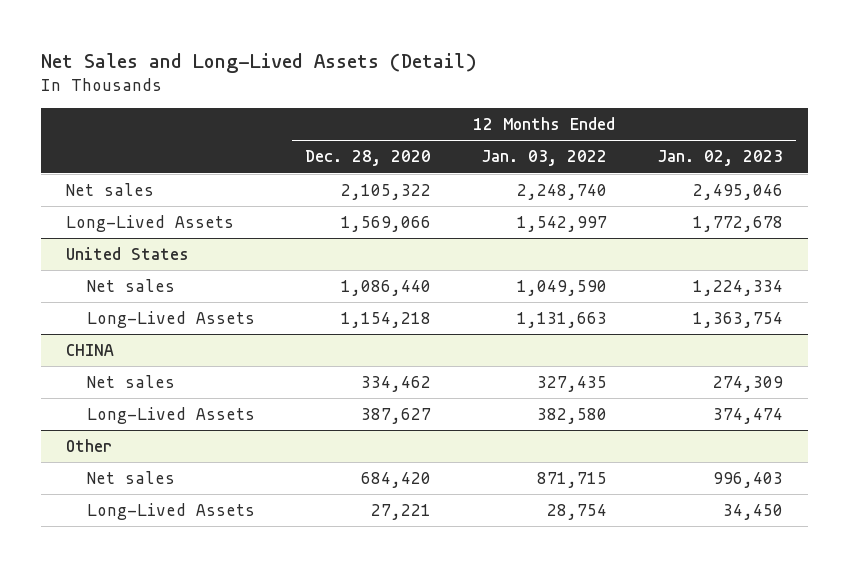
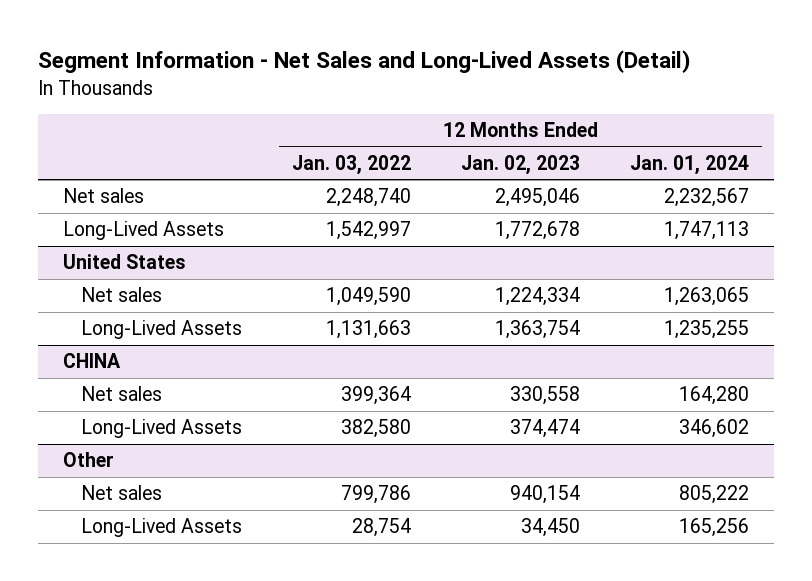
- Net Sales and Long-Lived Assets (Detail)
+ Segment Information - Net Sales and Long-Lived Assets (Detail)
- | 12 Months Ended Dec. 28, 2020 | 12 Months Ended Jan. 03, 2022 | 12 Months Ended Jan. 02, 2023
+ | 12 Months Ended Jan. 03, 2022 | 12 Months Ended Jan. 02, 2023 | 12 Months Ended Jan. 01, 2024
@ CHINA
- Net sales | 334,462 | 327,435 | 274,309
+ Net sales | 399,364 | 330,558 | 164,280
@ Other
- Net sales | 684,420 | 871,715 | 996,403
+ Net sales | 799,786 | 940,154 | 805,222

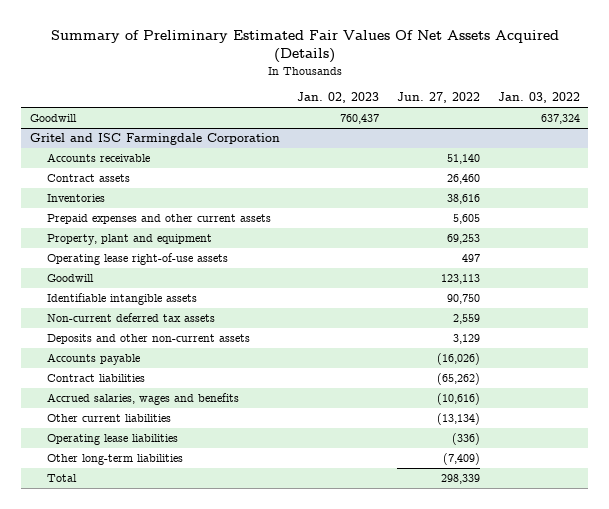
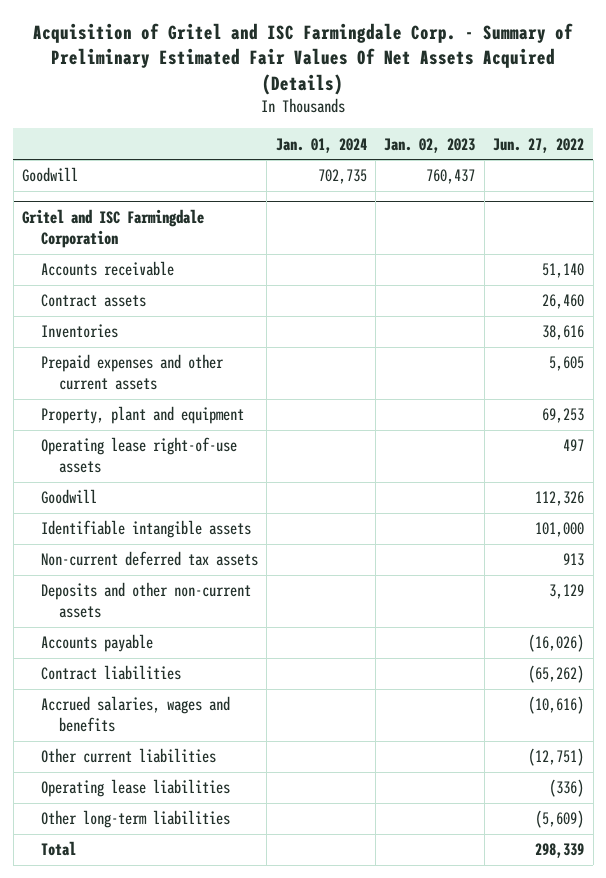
- Summary of Preliminary Estimated Fair Values Of Net Assets Acquired (Details)
+ Acquisition of Gritel and ISC Farmingdale Corp. - Summary of Preliminary Estimated Fair Values Of Net Assets Acquired (Details)
- | Jan. 02, 2023 | Jun. 27, 2022 | Jan. 03, 2022
+ | Jan. 01, 2024 | Jan. 02, 2023 | Jun. 27, 2022
@ Gritel and ISC Farmingdale Corporation
- Goodwill | | 123,113 |
- Identifiable intangible assets | | 90,750 |
- Non-current deferred tax assets | | 2,559 |
+ Goodwill | | | 112,326
+ Identifiable intangible assets | | | 101,000
+ Non-current deferred tax assets | | | 913
- Other current liabilities | | (13,134) |
+ Other current liabilities | | | (12,751)
- Other long-term liabilities | | (7,409) |
+ Other long-term liabilities | | | (5,609)

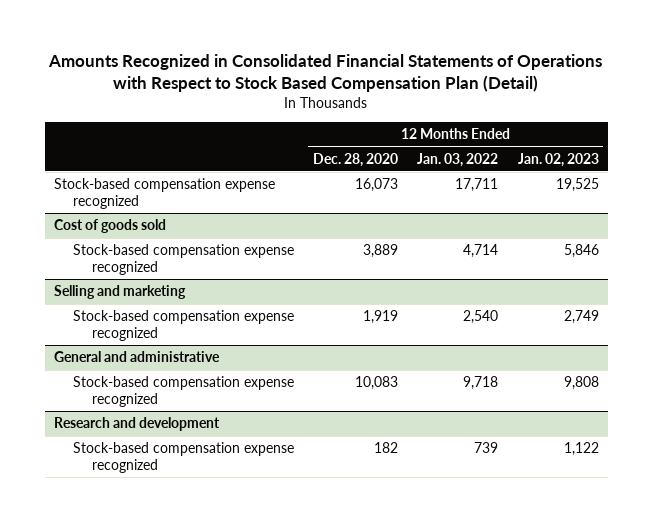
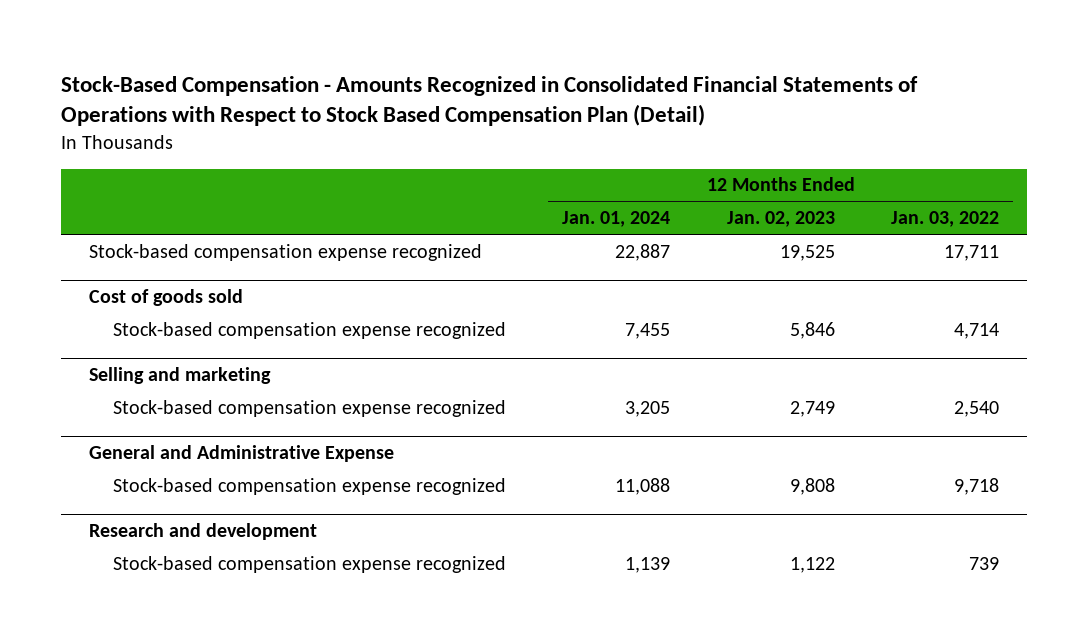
- Amounts Recognized in Consolidated Financial Statements of Operations with Respect to Stock Based Compensation Plan (Detail)
+ Stock-Based Compensation - Amounts Recognized in Consolidated Financial Statements of Operations with Respect to Stock Based Compensation Plan (Detail)
- | 12 Months Ended Dec. 28, 2020 | 12 Months Ended Jan. 03, 2022 | 12 Months Ended Jan. 02, 2023
+ | 12 Months Ended Jan. 01, 2024 | 12 Months Ended Jan. 02, 2023 | 12 Months Ended Jan. 03, 2022
- General and administrative
+ General and Administrative Expense

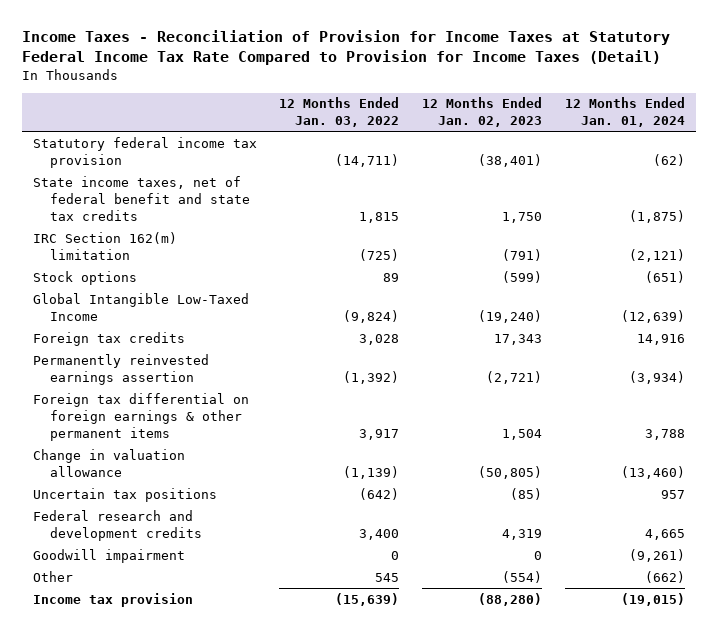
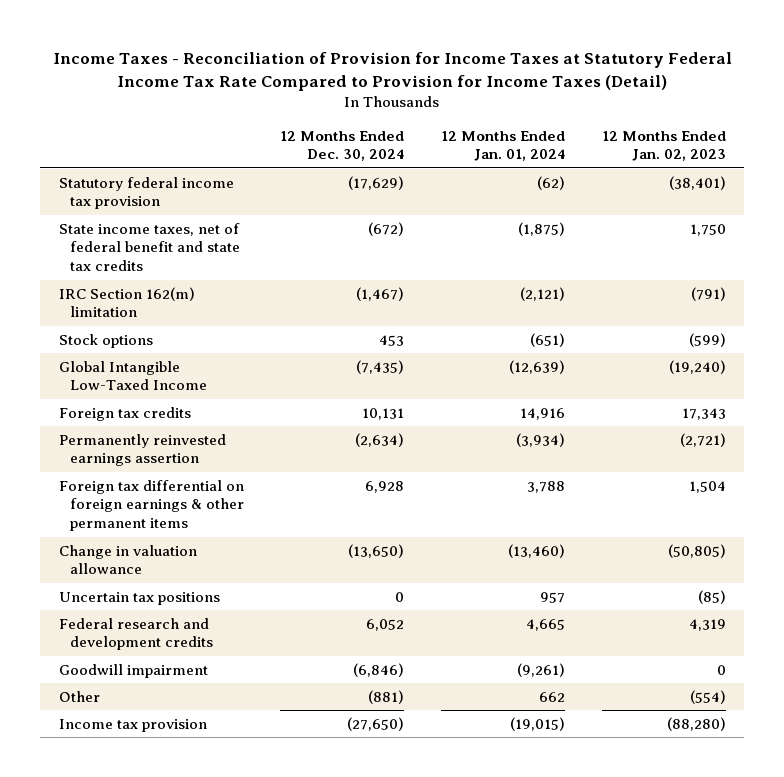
- | 12 Months Ended Jan. 03, 2022 | 12 Months Ended Jan. 02, 2023 | 12 Months Ended Jan. 01, 2024
+ | 12 Months Ended Dec. 30, 2024 | 12 Months Ended Jan. 01, 2024 | 12 Months Ended Jan. 02, 2023
- Other | 545 | (554) | (662)
+ Other | (881) | 662 | (554)

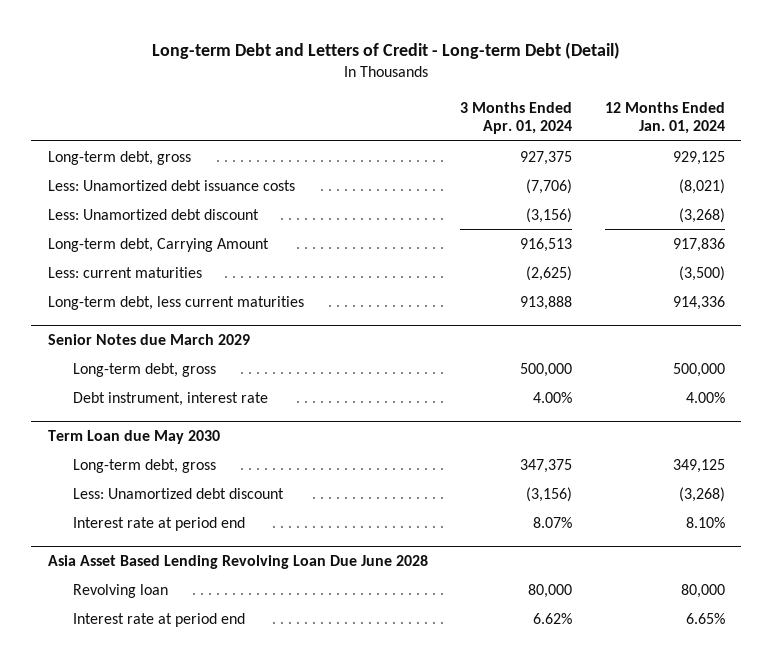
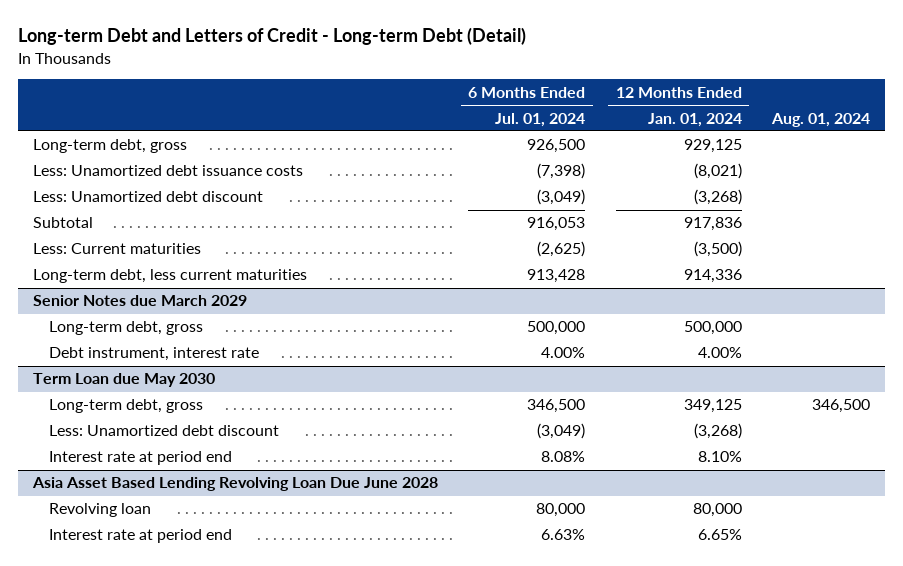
- | 3 Months Ended Apr. 01, 2024 | 12 Months Ended Jan. 01, 2024
+ | 6 Months Ended Jul. 01, 2024 | 12 Months Ended Jan. 01, 2024 | Aug. 01, 2024
- Long-term debt, Carrying Amount | 916,513 | 917,836
- Less: current maturities | (2,625) | (3,500)
+ Subtotal | 916,053 | 917,836 |
+ Less: Current maturities | (2,625) | (3,500) |

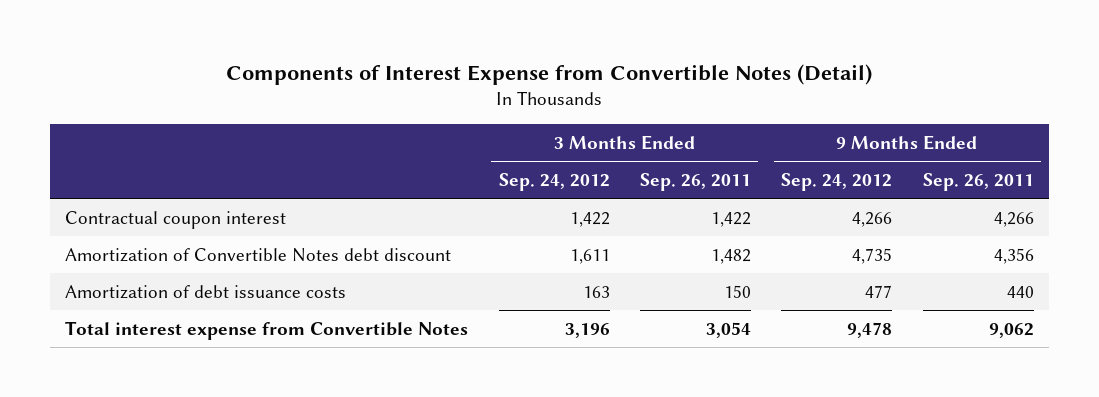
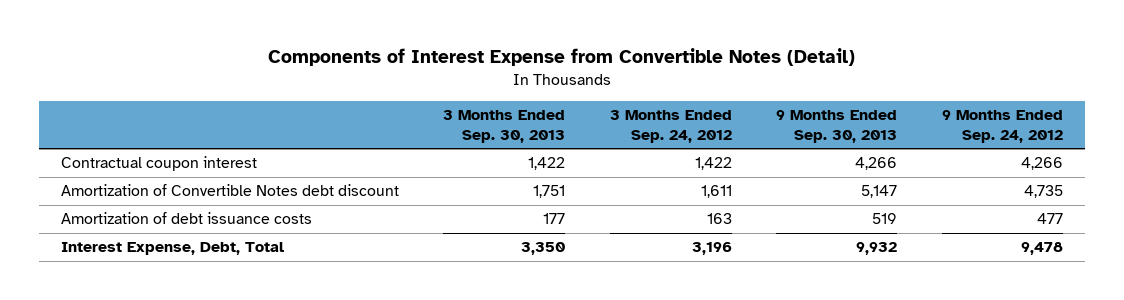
- | 3 Months Ended Sep. 24, 2012 | 3 Months Ended Sep. 26, 2011 | 9 Months Ended Sep. 24, 2012 | 9 Months Ended Sep. 26, 2011
+ | 3 Months Ended Sep. 30, 2013 | 3 Months Ended Sep. 24, 2012 | 9 Months Ended Sep. 30, 2013 | 9 Months Ended Sep. 24, 2012
- Total interest expense from Convertible Notes | 3,196 | 3,054 | 9,478 | 9,062
+ Interest Expense, Debt, Total | 3,350 | 3,196 | 9,932 | 9,478

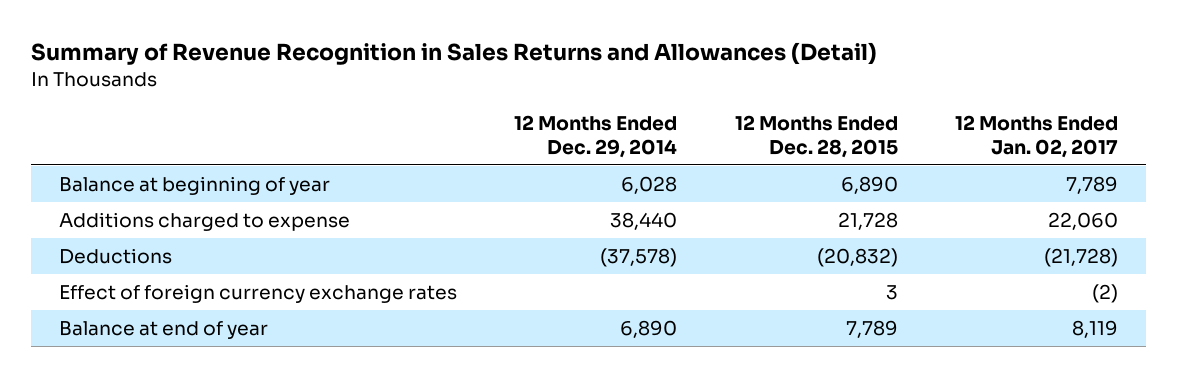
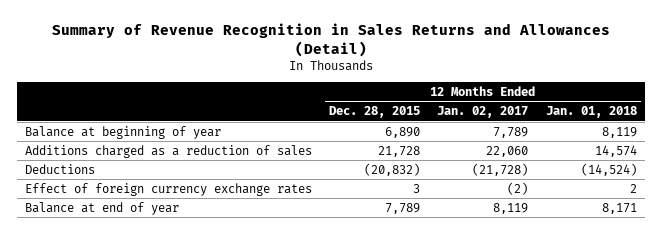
- | 12 Months Ended Dec. 29, 2014 | 12 Months Ended Dec. 28, 2015 | 12 Months Ended Jan. 02, 2017
+ | 12 Months Ended Dec. 28, 2015 | 12 Months Ended Jan. 02, 2017 | 12 Months Ended Jan. 01, 2018
- Additions charged to expense | 38,440 | 21,728 | 22,060
+ Additions charged as a reduction of sales | 21,728 | 22,060 | 14,574

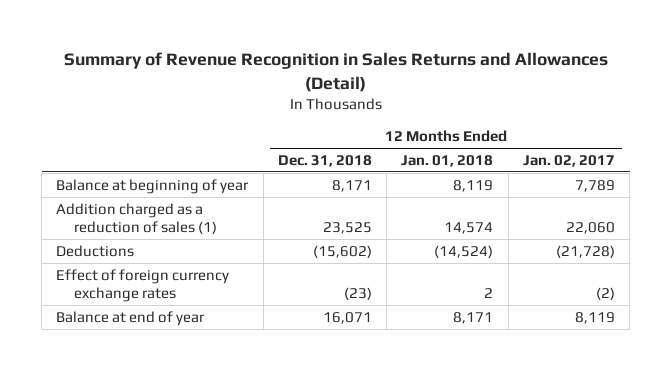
- | 12 Months Ended Dec. 28, 2015 | 12 Months Ended Jan. 02, 2017 | 12 Months Ended Jan. 01, 2018
+ | 12 Months Ended Dec. 31, 2018 | 12 Months Ended Jan. 01, 2018 | 12 Months Ended Jan. 02, 2017
- Additions charged as a reduction of sales | 21,728 | 22,060 | 14,574
+ Addition charged as a reduction of sales (1) | 23,525 | 14,574 | 22,060

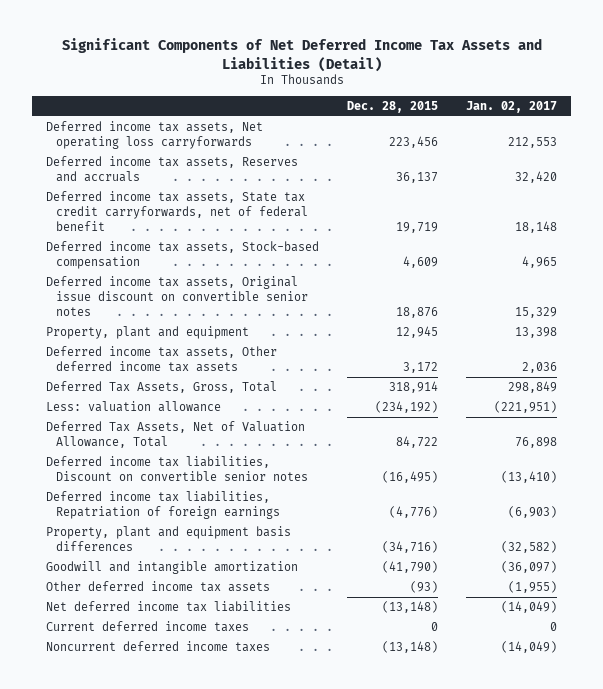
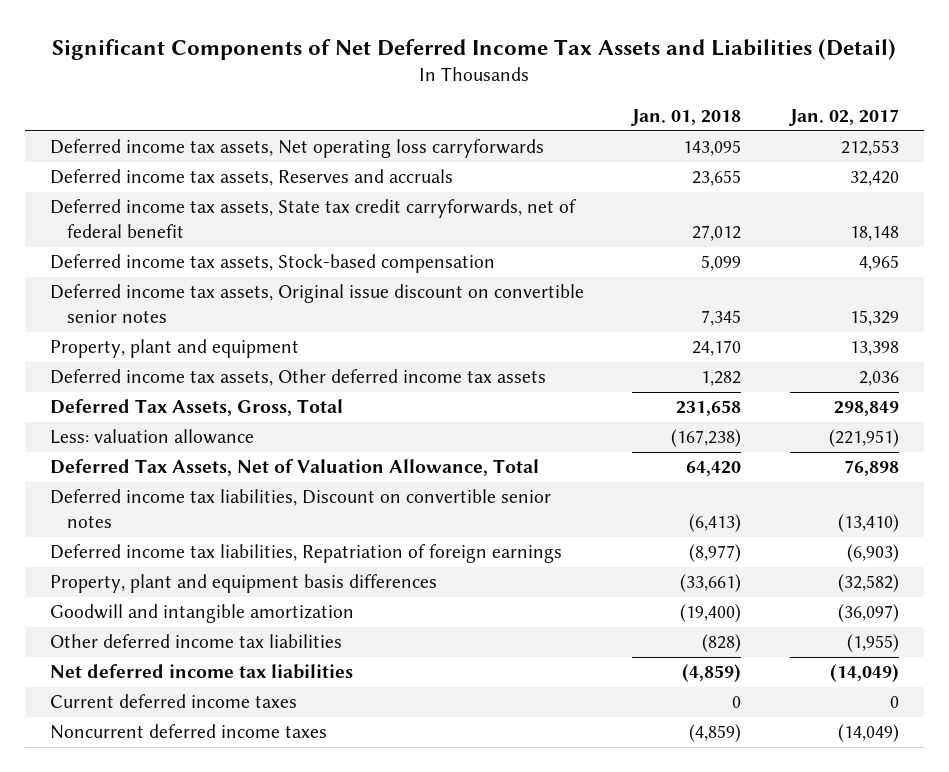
- | Dec. 28, 2015 | Jan. 02, 2017
+ | Jan. 01, 2018 | Jan. 02, 2017
- Other deferred income tax assets | (93) | (1,955)
+ Other deferred income tax liabilities | (828) | (1,955)

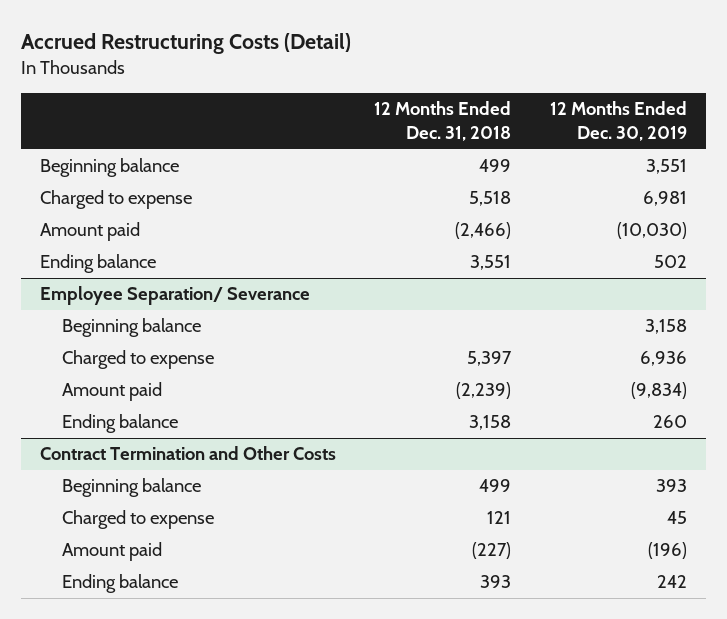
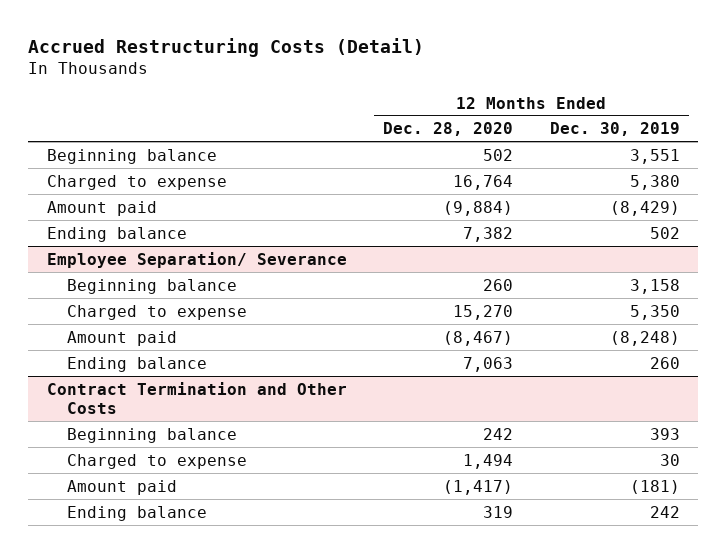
- | 12 Months Ended Dec. 31, 2018 | 12 Months Ended Dec. 30, 2019
+ | 12 Months Ended Dec. 28, 2020 | 12 Months Ended Dec. 30, 2019
- Charged to expense | 5,518 | 6,981
- Amount paid | (2,466) | (10,030)
+ Charged to expense | 16,764 | 5,380
+ Amount paid | (9,884) | (8,429)
@ Employee Separation/ Severance
- Charged to expense | 5,397 | 6,936
- Amount paid | (2,239) | (9,834)
+ Charged to expense | 15,270 | 5,350
+ Amount paid | (8,467) | (8,248)
@ Contract Termination and Other Costs
- Charged to expense | 121 | 45
- Amount paid | (227) | (196)
+ Charged to expense | 1,494 | 30
+ Amount paid | (1,417) | (181)

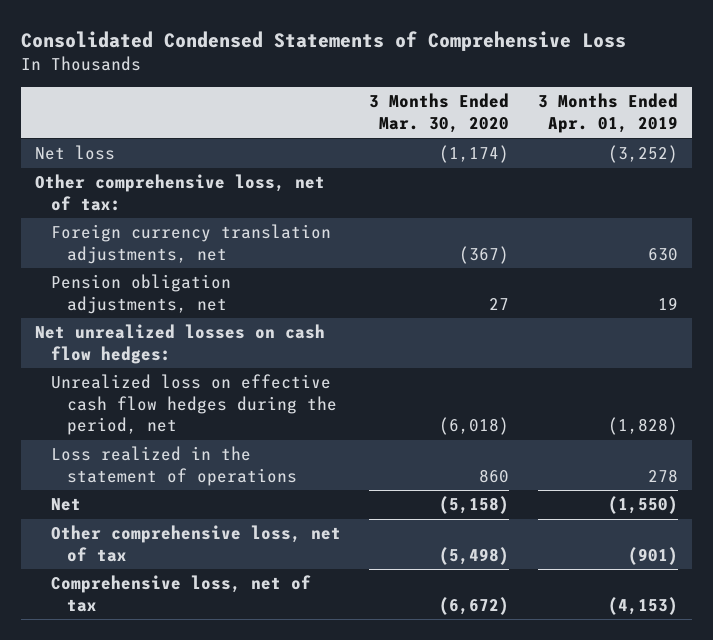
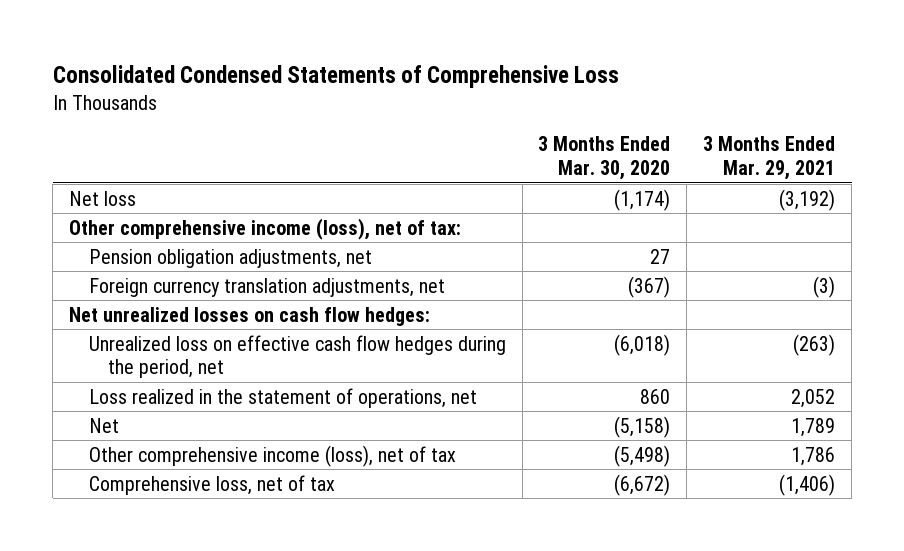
- | 3 Months Ended Mar. 30, 2020 | 3 Months Ended Apr. 01, 2019
+ | 3 Months Ended Mar. 30, 2020 | 3 Months Ended Mar. 29, 2021
- Other comprehensive loss, net of tax:
+ Other comprehensive income (loss), net of tax:
moved down: Foreign currency translation adjustments, net | (367) | (3)
- Loss realized in the statement of operations | 860 | 278
+ Loss realized in the statement of operations, net | 860 | 2,052
- Other comprehensive loss, net of tax | (5,498) | (901)
+ Other comprehensive income (loss), net of tax | (5,498) | 1,786

